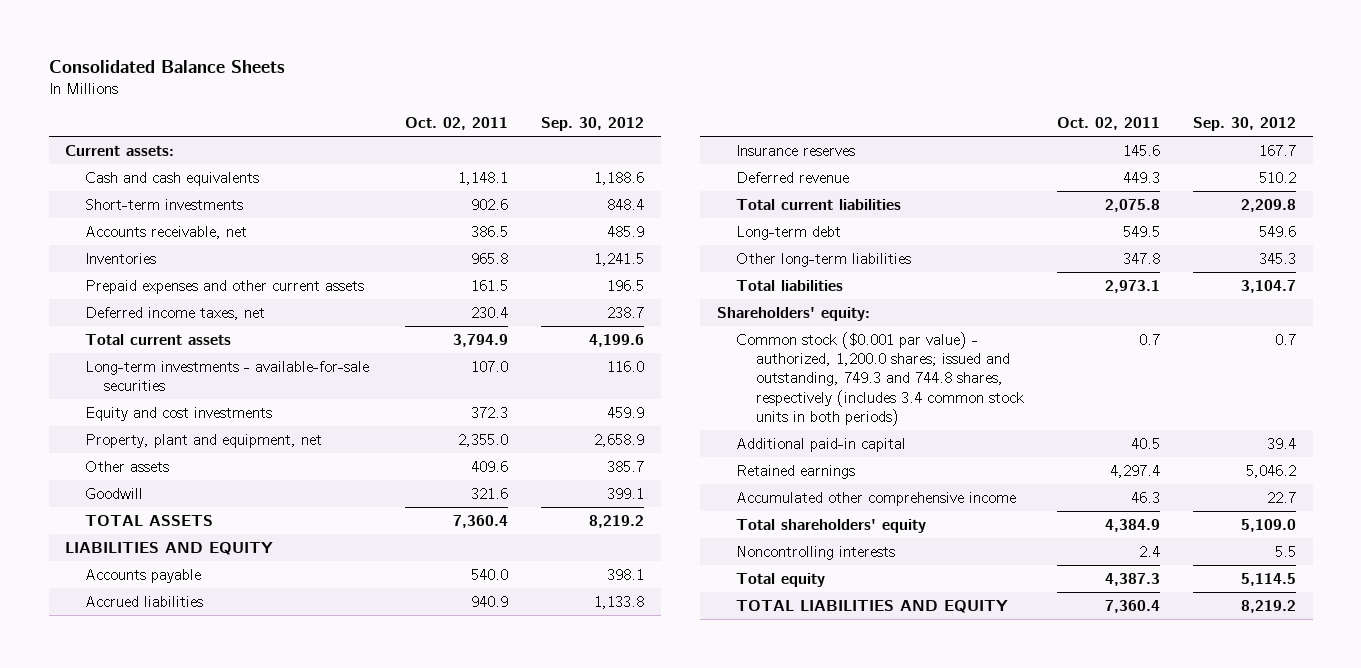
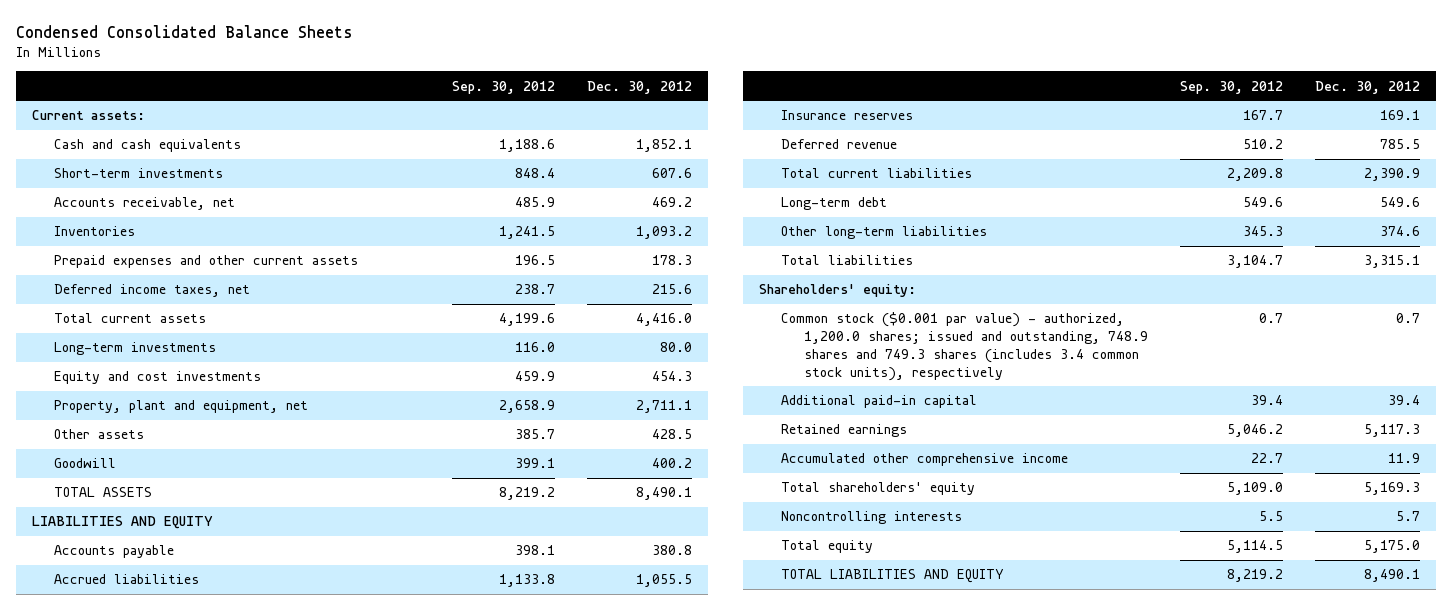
- Consolidated Balance Sheets
+ Condensed Consolidated Balance Sheets
- | Oct. 02, 2011 | Sep. 30, 2012
+ | Sep. 30, 2012 | Dec. 30, 2012
- Long-term investments - available-for-sale securities | 107.0 | 116.0
+ Long-term investments | 116.0 | 80.0
- Common stock ($0.001 par value) - authorized, 1,200.0 shares; issued and outstanding, 749.3 and 744.8 shares, respectively (includes 3.4 common stock units in both periods) | 0.7 | 0.7
+ Common stock ($0.001 par value) - authorized, 1,200.0 shares; issued and outstanding, 748.9 shares and 749.3 shares (includes 3.4 common stock units), respectively | 0.7 | 0.7

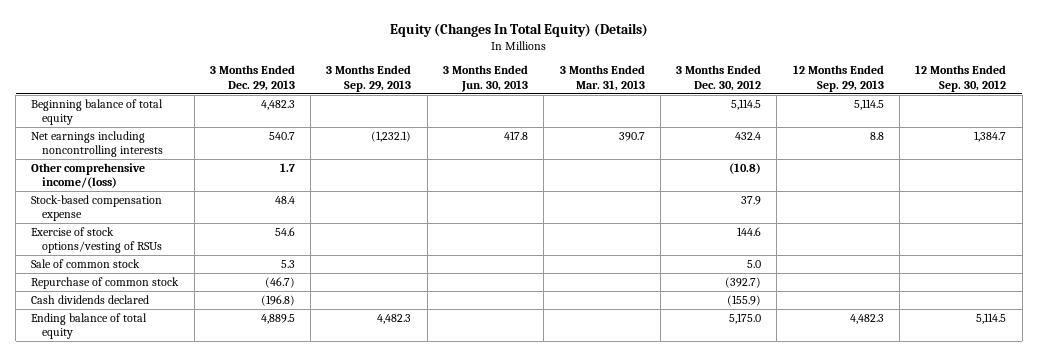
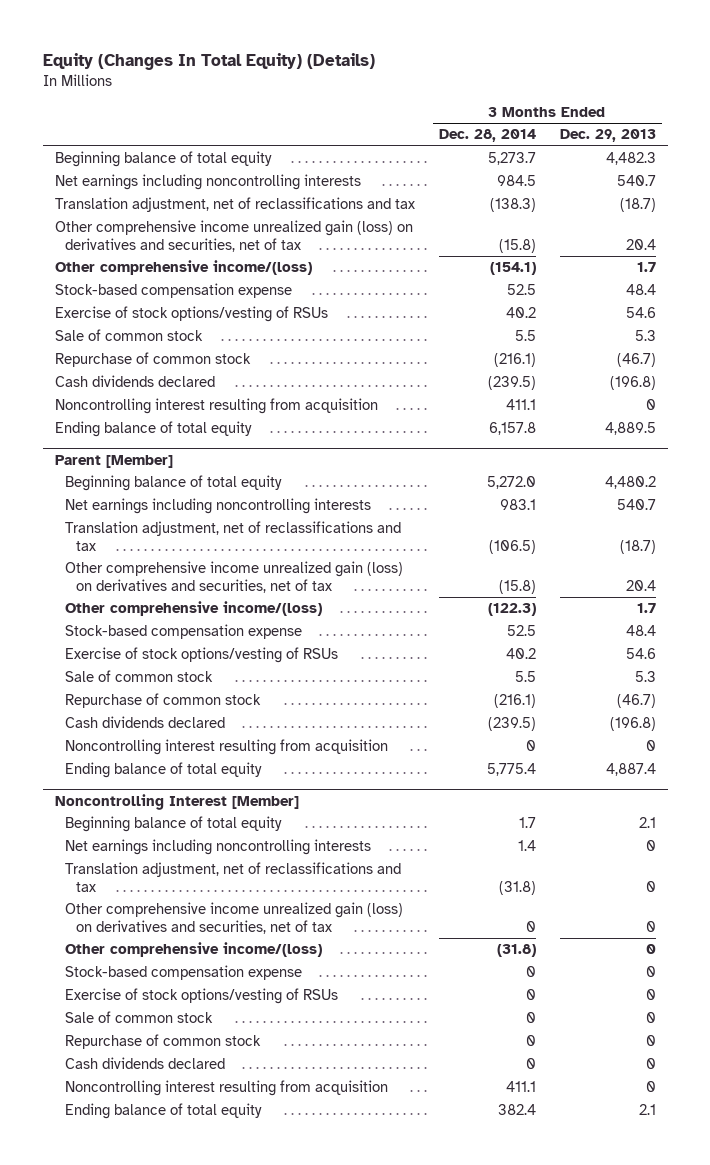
- | 3 Months Ended Dec. 29, 2013 | 3 Months Ended Sep. 29, 2013 | 3 Months Ended Jun. 30, 2013 | 3 Months Ended Mar. 31, 2013 | 3 Months Ended Dec. 30, 2012 | 12 Months Ended Sep. 29, 2013 | 12 Months Ended Sep. 30, 2012
+ | 3 Months Ended Dec. 28, 2014 | 3 Months Ended Dec. 29, 2013
+ Translation adjustment, net of reclassifications and tax | (138.3) | (18.7)
+ Other comprehensive income unrealized gain (loss) on derivatives and securities, net of tax | (15.8) | 20.4
+ Noncontrolling interest resulting from acquisition | 411.1 | 0
+ Parent [Member]
+ Beginning balance of total equity | 5,272.0 | 4,480.2
+ Net earnings including noncontrolling interests | 983.1 | 540.7
+ Translation adjustment, net of reclassifications and tax | (106.5) | (18.7)
+ Other comprehensive income unrealized gain (loss) on derivatives and securities, net of tax | (15.8) | 20.4
+ Other comprehensive income/(loss) | (122.3) | 1.7
+ Stock-based compensation expense | 52.5 | 48.4
+ Exercise of stock options/vesting of RSUs | 40.2 | 54.6
+ Sale of common stock | 5.5 | 5.3
+ Repurchase of common stock | (216.1) | (46.7)
+ Cash dividends declared | (239.5) | (196.8)
+ Noncontrolling interest resulting from acquisition | 0 | 0
+ Ending balance of total equity | 5,775.4 | 4,887.4
+ Noncontrolling Interest [Member]
+ Beginning balance of total equity | 1.7 | 2.1
+ Net earnings including noncontrolling interests | 1.4 | 0
+ Translation adjustment, net of reclassifications and tax | (31.8) | 0
+ Other comprehensive income unrealized gain (loss) on derivatives and securities, net of tax | 0 | 0
+ Other comprehensive income/(loss) | (31.8) | 0
+ Stock-based compensation expense | 0 | 0
+ Exercise of stock options/vesting of RSUs | 0 | 0
+ Sale of common stock | 0 | 0
+ Repurchase of common stock | 0 | 0
+ Cash dividends declared | 0 | 0
+ Noncontrolling interest resulting from acquisition | 411.1 | 0
+ Ending balance of total equity | 382.4 | 2.1

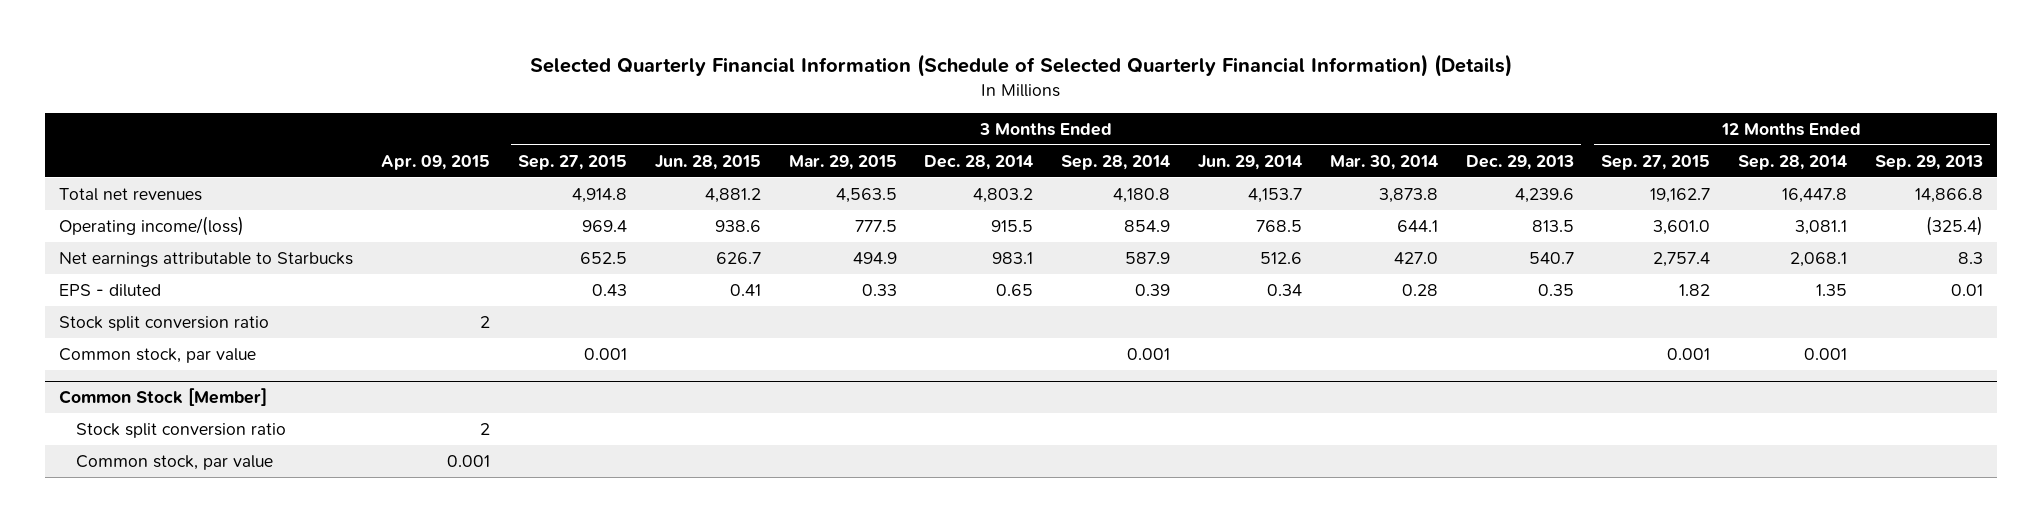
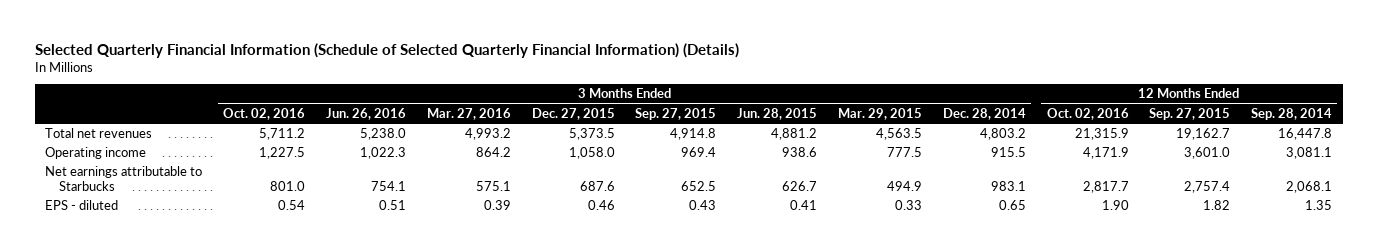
- | Apr. 09, 2015 | 3 Months Ended Sep. 27, 2015 | 3 Months Ended Jun. 28, 2015 | 3 Months Ended Mar. 29, 2015 | 3 Months Ended Dec. 28, 2014 | 3 Months Ended Sep. 28, 2014 | 3 Months Ended Jun. 29, 2014 | 3 Months Ended Mar. 30, 2014 | 3 Months Ended Dec. 29, 2013 | 12 Months Ended Sep. 27, 2015 | 12 Months Ended Sep. 28, 2014 | 12 Months Ended Sep. 29, 2013
+ | 3 Months Ended Oct. 02, 2016 | 3 Months Ended Jun. 26, 2016 | 3 Months Ended Mar. 27, 2016 | 3 Months Ended Dec. 27, 2015 | 3 Months Ended Sep. 27, 2015 | 3 Months Ended Jun. 28, 2015 | 3 Months Ended Mar. 29, 2015 | 3 Months Ended Dec. 28, 2014 | 12 Months Ended Oct. 02, 2016 | 12 Months Ended Sep. 27, 2015 | 12 Months Ended Sep. 28, 2014
- Operating income/(loss) | | 969.4 | 938.6 | 777.5 | 915.5 | 854.9 | 768.5 | 644.1 | 813.5 | 3,601.0 | 3,081.1 | (325.4)
+ Operating income | 1,227.5 | 1,022.3 | 864.2 | 1,058.0 | 969.4 | 938.6 | 777.5 | 915.5 | 4,171.9 | 3,601.0 | 3,081.1
- Stock split conversion ratio | 2 | | | | | | | | | | |
- Common stock, par value | | 0.001 | | | | 0.001 | | | | 0.001 | 0.001 |
- Common Stock [Member]
- Stock split conversion ratio | 2 | | | | | | | | | | |
- Common stock, par value | 0.001 | | | | | | | | | | |

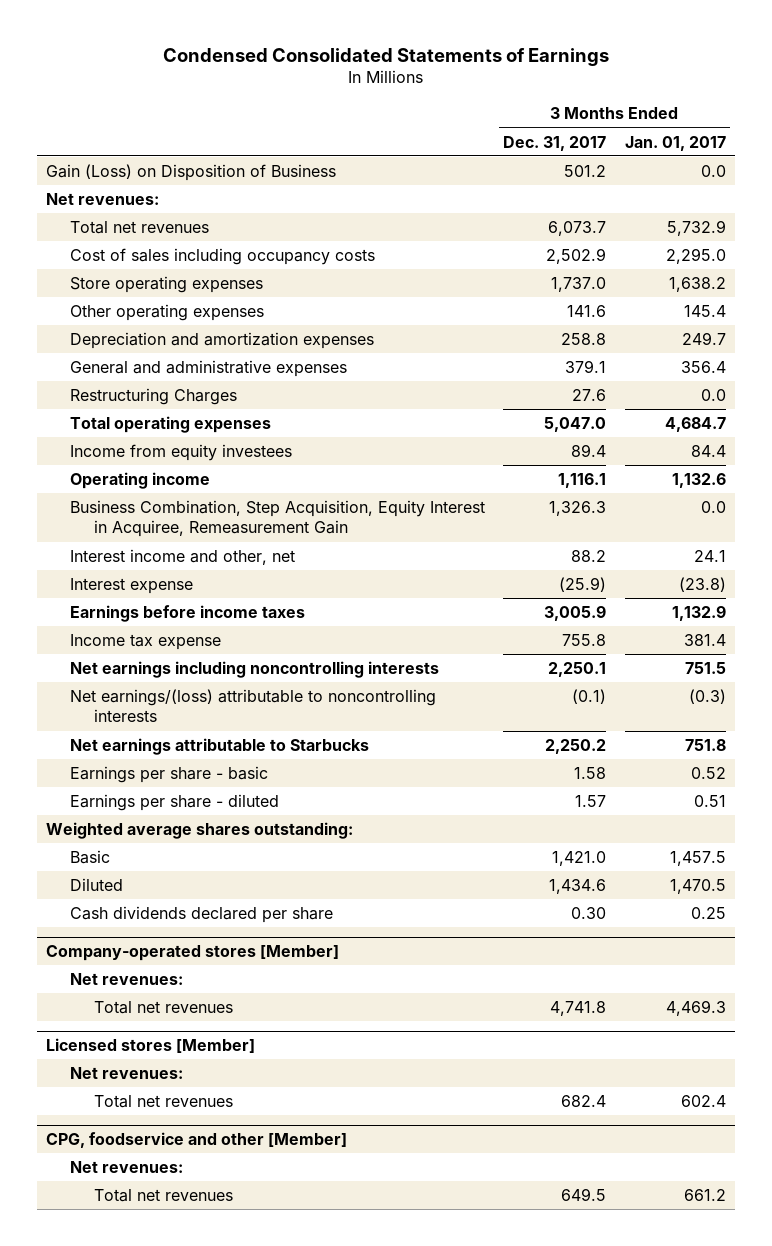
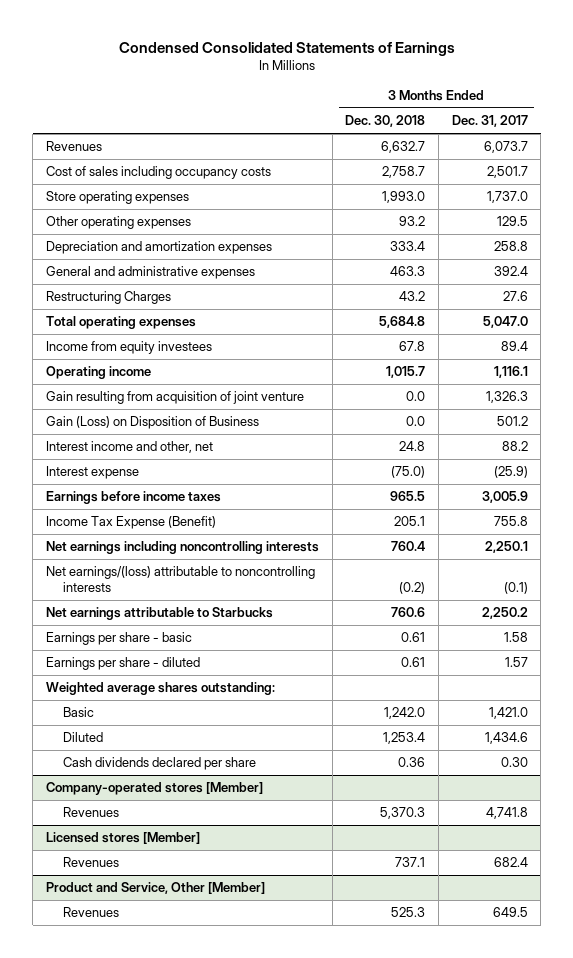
- | 3 Months Ended Dec. 31, 2017 | 3 Months Ended Jan. 01, 2017
+ | 3 Months Ended Dec. 30, 2018 | 3 Months Ended Dec. 31, 2017
- Net revenues:
- Total net revenues | 6,073.7 | 5,732.9
- Cost of sales including occupancy costs | 2,502.9 | 2,295.0
+ Revenues | 6,632.7 | 6,073.7
+ Cost of sales including occupancy costs | 2,758.7 | 2,501.7
- Other operating expenses | 141.6 | 145.4
+ Other operating expenses | 93.2 | 129.5
- General and administrative expenses | 379.1 | 356.4
+ General and administrative expenses | 463.3 | 392.4
- Business Combination, Step Acquisition, Equity Interest in Acquiree, Remeasurement Gain | 1,326.3 | 0.0
+ Gain resulting from acquisition of joint venture | 0.0 | 1,326.3
moved down: Gain (Loss) on Disposition of Business | 0.0 | 501.2
- Income tax expense | 755.8 | 381.4
+ Income Tax Expense (Benefit) | 205.1 | 755.8
@ Company-operated stores [Member]
- Net revenues:
- Total net revenues | 4,741.8 | 4,469.3
+ Revenues | 5,370.3 | 4,741.8
@ Licensed stores [Member]
- Net revenues:
- Total net revenues | 682.4 | 602.4
- CPG, foodservice and other [Member]
- Net revenues:
- Total net revenues | 649.5 | 661.2
@ Licensed stores [Member]
+ Revenues | 737.1 | 682.4
+ Product and Service, Other [Member]
+ Revenues | 525.3 | 649.5

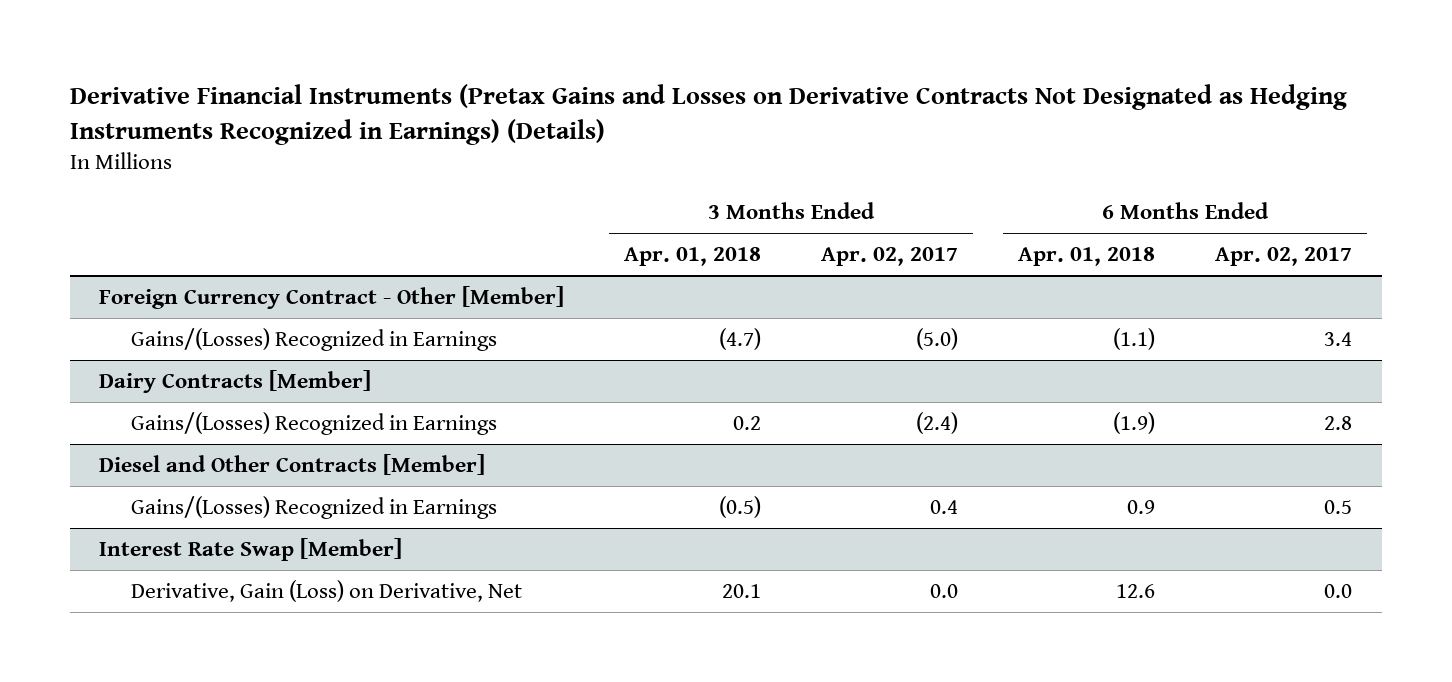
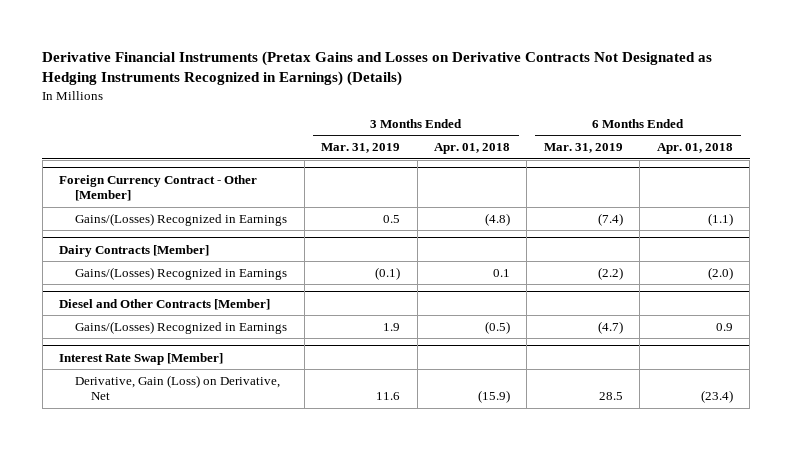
- | 3 Months Ended Apr. 01, 2018 | 3 Months Ended Apr. 02, 2017 | 6 Months Ended Apr. 01, 2018 | 6 Months Ended Apr. 02, 2017
+ | 3 Months Ended Mar. 31, 2019 | 3 Months Ended Apr. 01, 2018 | 6 Months Ended Mar. 31, 2019 | 6 Months Ended Apr. 01, 2018
@ Foreign Currency Contract - Other [Member]
- Gains/(Losses) Recognized in Earnings | (4.7) | (5.0) | (1.1) | 3.4
+ Gains/(Losses) Recognized in Earnings | 0.5 | (4.8) | (7.4) | (1.1)
@ Dairy Contracts [Member]
- Gains/(Losses) Recognized in Earnings | 0.2 | (2.4) | (1.9) | 2.8
+ Gains/(Losses) Recognized in Earnings | (0.1) | 0.1 | (2.2) | (2.0)
@ Interest Rate Swap [Member]
- Derivative, Gain (Loss) on Derivative, Net | 20.1 | 0.0 | 12.6 | 0.0
+ Derivative, Gain (Loss) on Derivative, Net | 11.6 | (15.9) | 28.5 | (23.4)

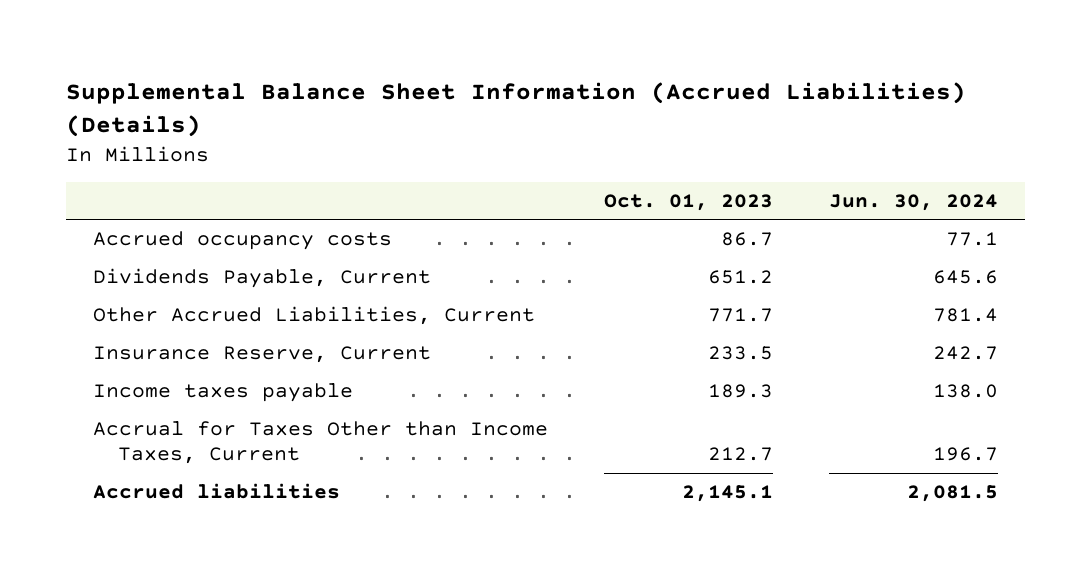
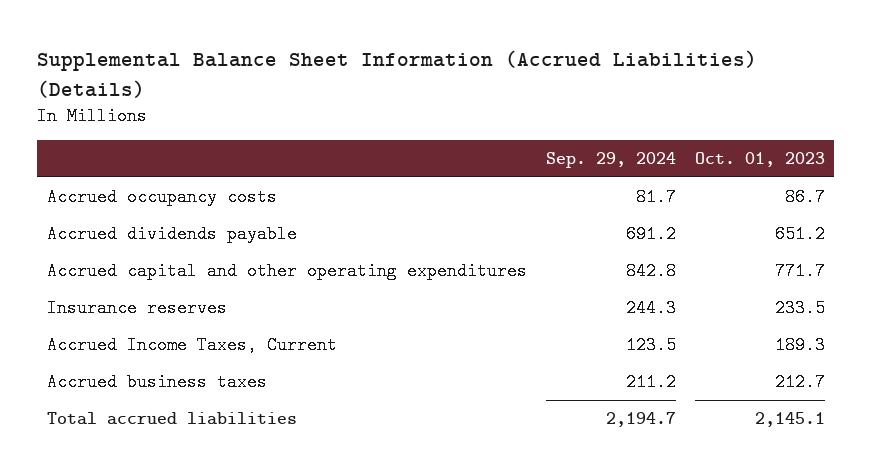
- | Oct. 01, 2023 | Jun. 30, 2024
+ | Sep. 29, 2024 | Oct. 01, 2023
- Dividends Payable, Current | 651.2 | 645.6
- Other Accrued Liabilities, Current | 771.7 | 781.4
- Insurance Reserve, Current | 233.5 | 242.7
- Income taxes payable | 189.3 | 138.0
- Accrual for Taxes Other than Income Taxes, Current | 212.7 | 196.7
- Accrued liabilities | 2,145.1 | 2,081.5
+ Accrued dividends payable | 691.2 | 651.2
+ Accrued capital and other operating expenditures | 842.8 | 771.7
+ Insurance reserves | 244.3 | 233.5
+ Accrued Income Taxes, Current | 123.5 | 189.3
+ Accrued business taxes | 211.2 | 212.7
+ Total accrued liabilities | 2,194.7 | 2,145.1

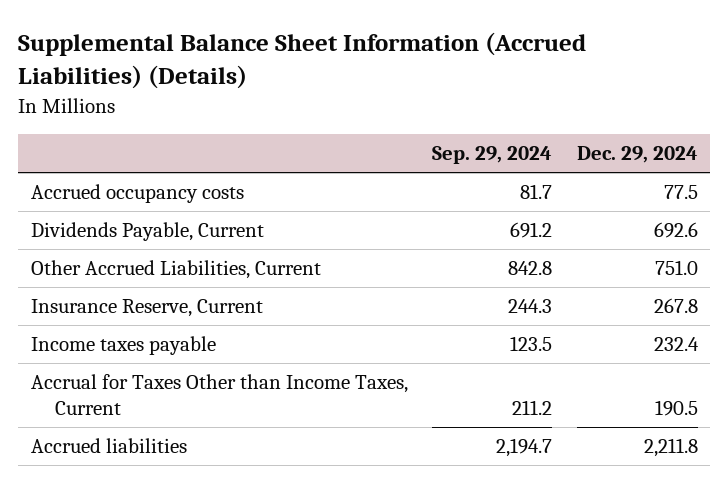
- | Sep. 29, 2024 | Oct. 01, 2023
+ | Sep. 29, 2024 | Dec. 29, 2024
- Accrued dividends payable | 691.2 | 651.2
- Accrued capital and other operating expenditures | 842.8 | 771.7
- Insurance reserves | 244.3 | 233.5
- Accrued Income Taxes, Current | 123.5 | 189.3
- Accrued business taxes | 211.2 | 212.7
- Total accrued liabilities | 2,194.7 | 2,145.1
+ Dividends Payable, Current | 691.2 | 692.6
+ Other Accrued Liabilities, Current | 842.8 | 751.0
+ Insurance Reserve, Current | 244.3 | 267.8
+ Income taxes payable | 123.5 | 232.4
+ Accrual for Taxes Other than Income Taxes, Current | 211.2 | 190.5
+ Accrued liabilities | 2,194.7 | 2,211.8

